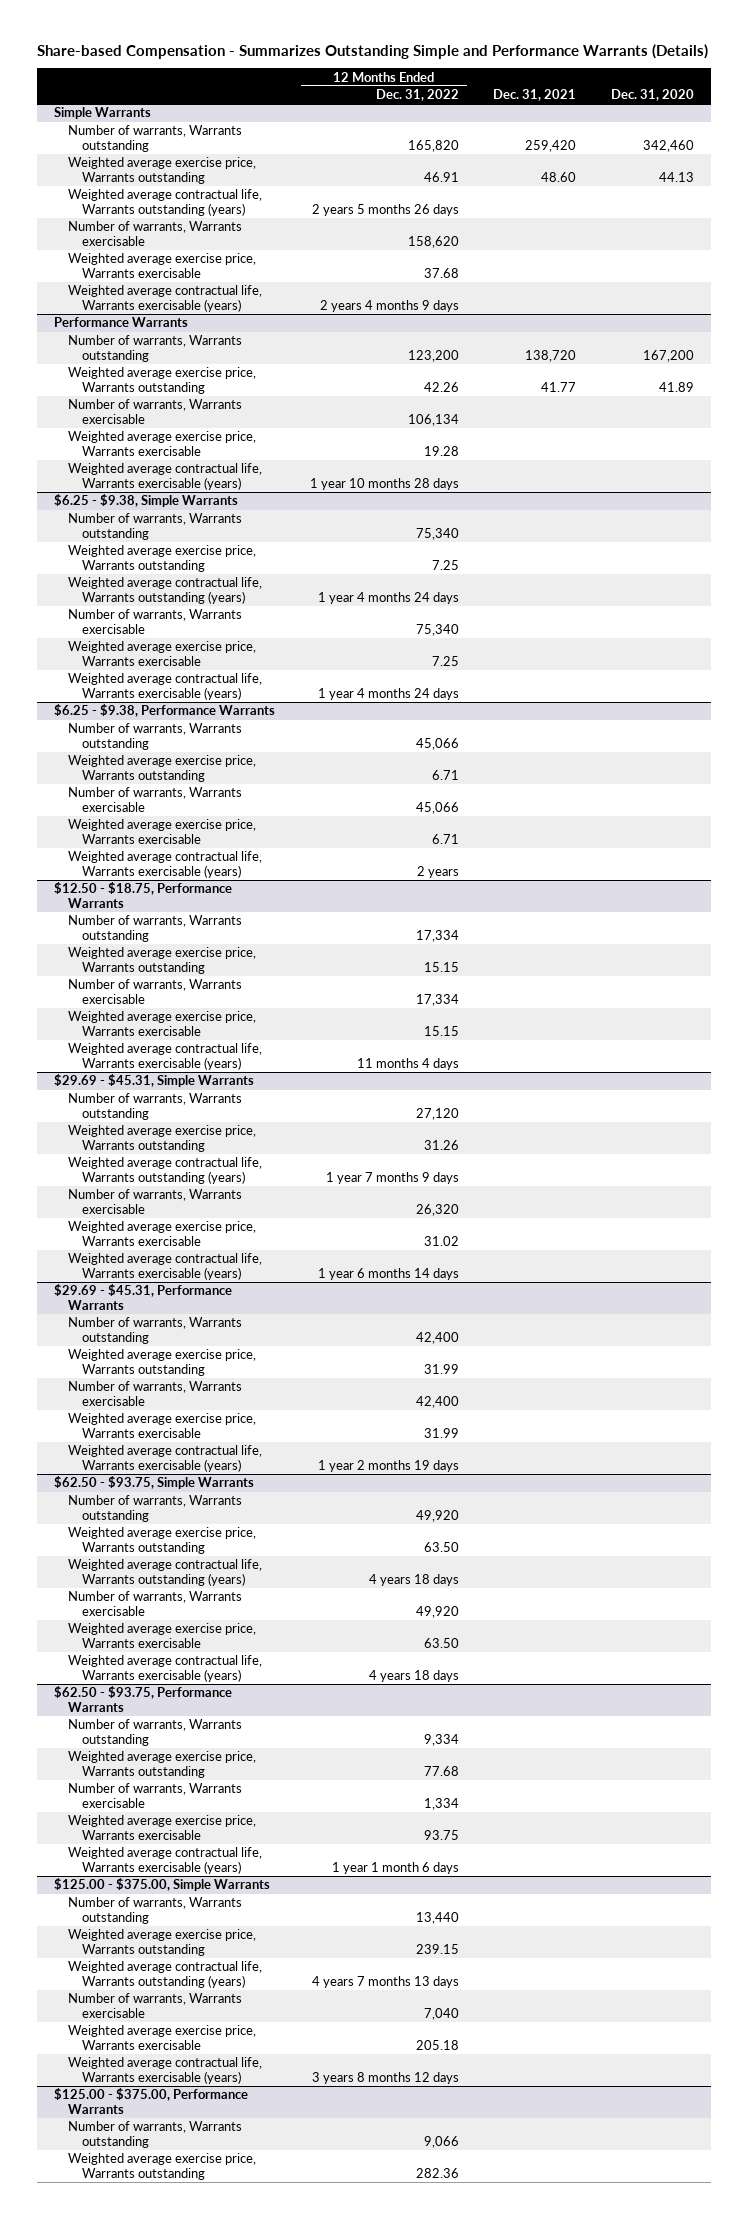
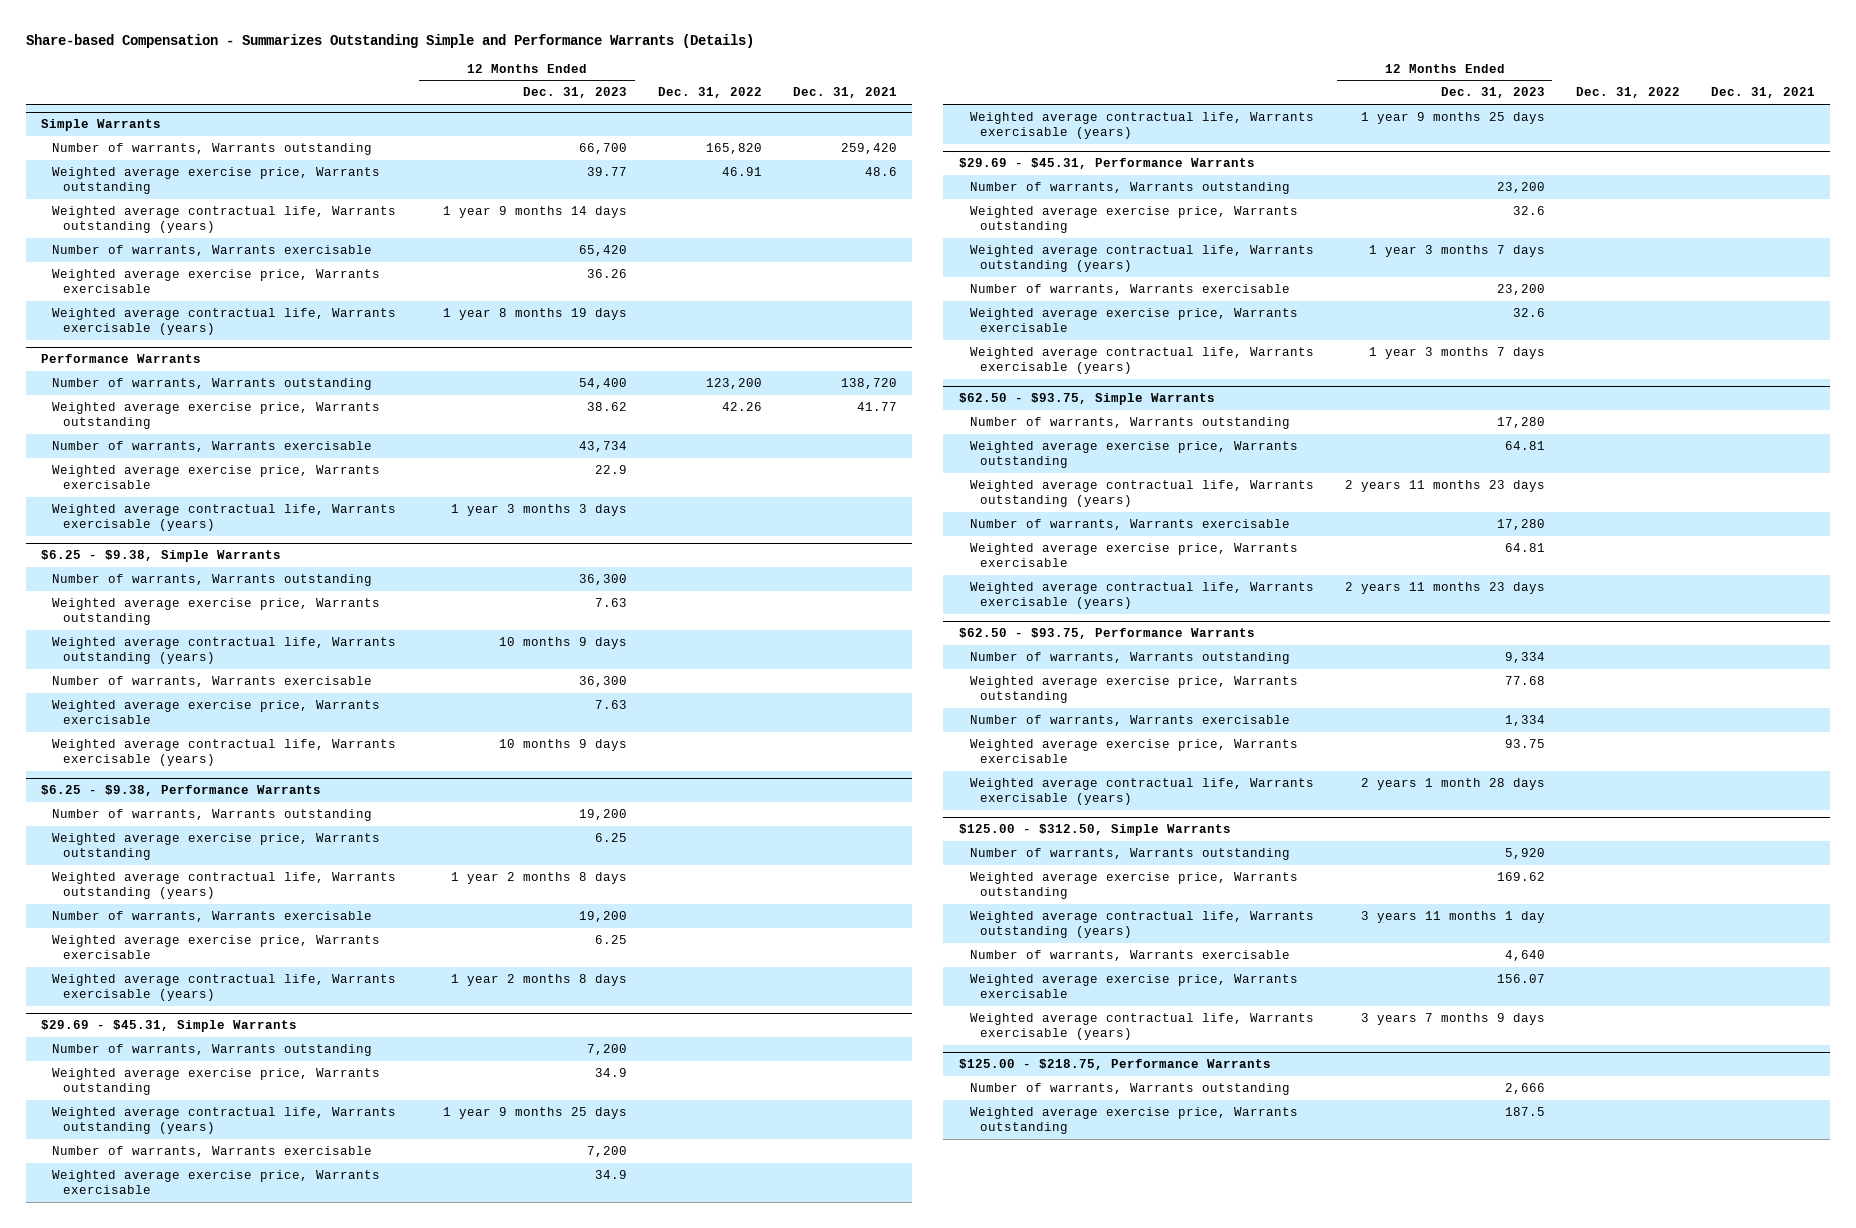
- | 12 Months Ended Dec. 31, 2022 | Dec. 31, 2021 | Dec. 31, 2020
+ | 12 Months Ended Dec. 31, 2023 | Dec. 31, 2022 | Dec. 31, 2021
@ Simple Warrants
- Weighted average exercise price, Warrants outstanding | 46.91 | 48.60 | 44.13
+ Weighted average exercise price, Warrants outstanding | 39.77 | 46.91 | 48.6
@ $6.25 - $9.38, Performance Warrants
+ Weighted average contractual life, Warrants outstanding (years) | 1 year 2 months 8 days | |
- $12.50 - $18.75, Performance Warrants
- Number of warrants, Warrants outstanding | 17,334 | |
- Weighted average exercise price, Warrants outstanding | 15.15 | |
- Number of warrants, Warrants exercisable | 17,334 | |
- Weighted average exercise price, Warrants exercisable | 15.15 | |
- Weighted average contractual life, Warrants exercisable (years) | 11 months 4 days | |
@ $29.69 - $45.31, Performance Warrants
+ Weighted average contractual life, Warrants outstanding (years) | 1 year 3 months 7 days | |
- $125.00 - $375.00, Simple Warrants
+ $125.00 - $312.50, Simple Warrants
- $125.00 - $375.00, Performance Warrants
+ $125.00 - $218.75, Performance Warrants

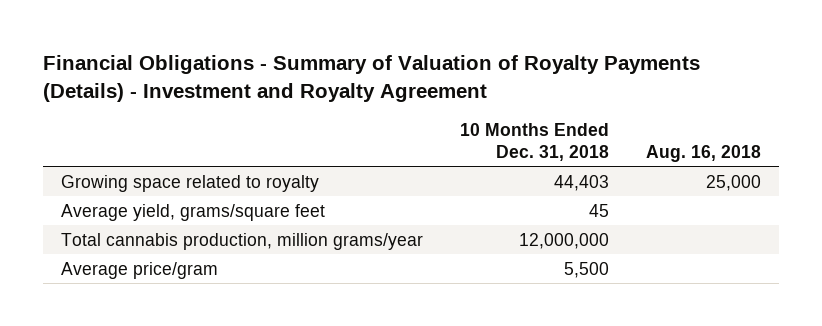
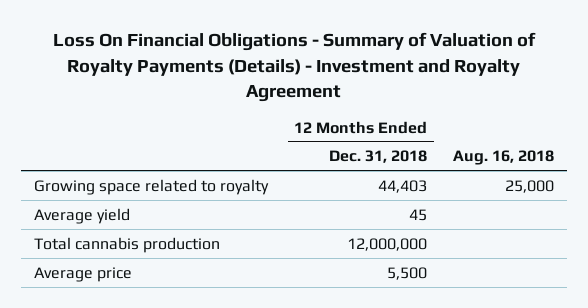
- Financial Obligations - Summary of Valuation of Royalty Payments (Details) - Investment and Royalty Agreement
+ Loss On Financial Obligations - Summary of Valuation of Royalty Payments (Details) - Investment and Royalty Agreement
- | 10 Months Ended Dec. 31, 2018 | Aug. 16, 2018
+ | 12 Months Ended Dec. 31, 2018 | Aug. 16, 2018
- Average yield, grams/square feet | 45 |
- Total cannabis production, million grams/year | 12,000,000 |
- Average price/gram | 5,500 |
+ Average yield | 45 |
+ Total cannabis production | 12,000,000 |
+ Average price | 5,500 |

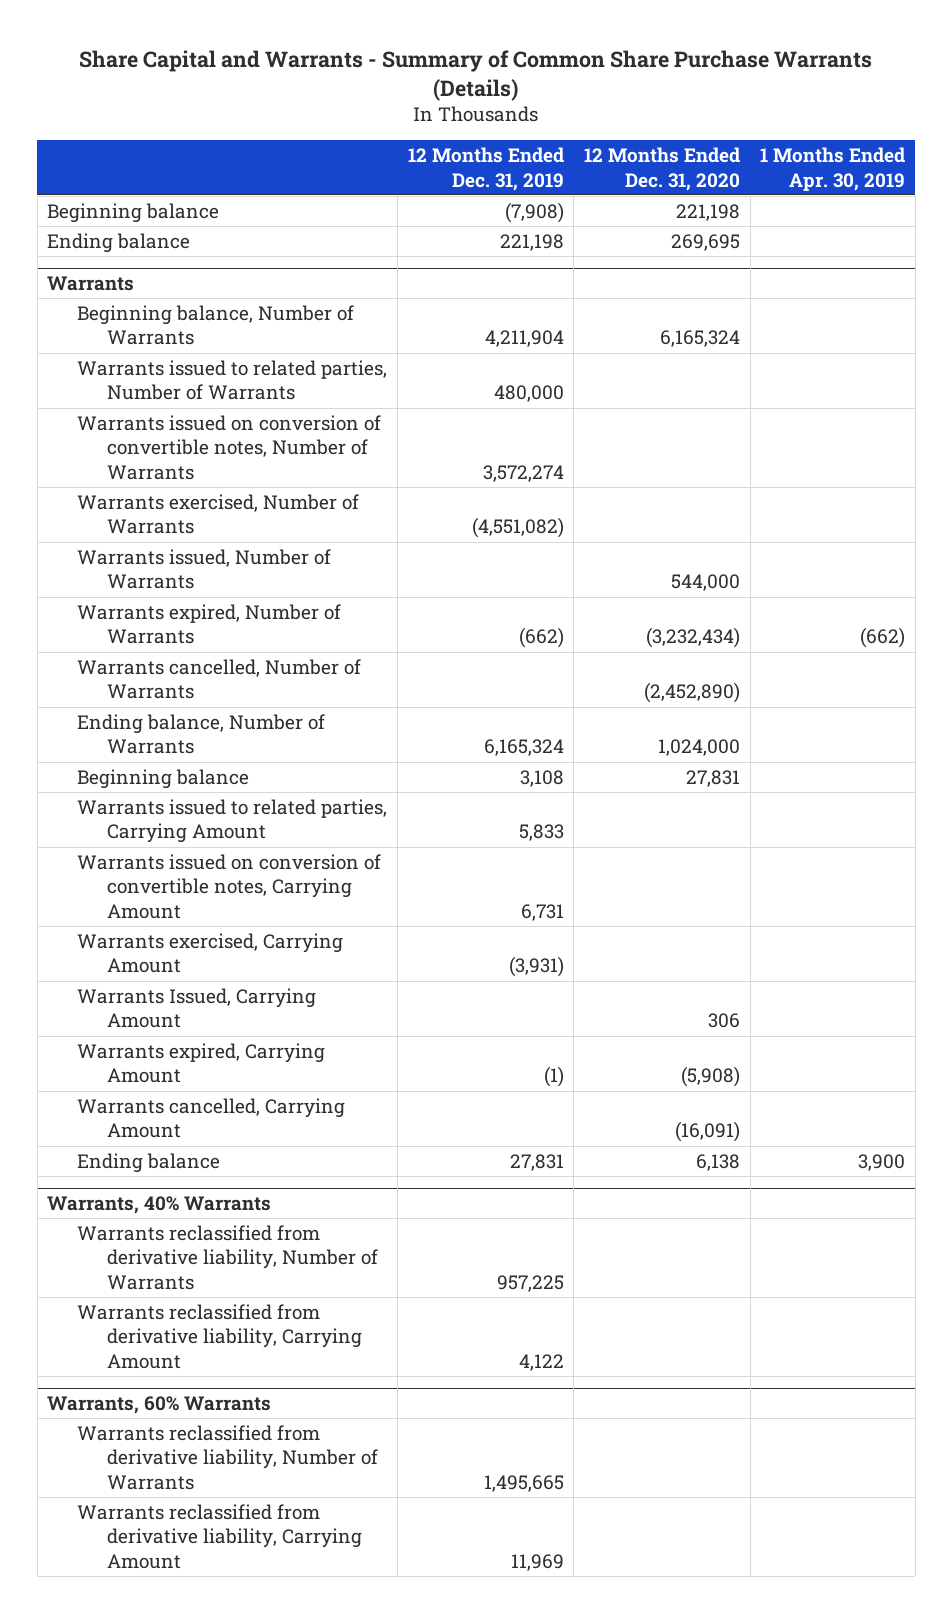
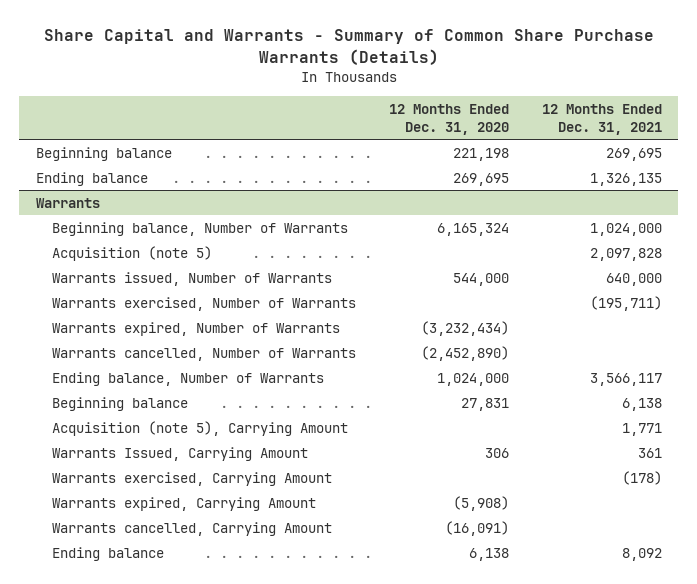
- | 12 Months Ended Dec. 31, 2019 | 12 Months Ended Dec. 31, 2020 | 1 Months Ended Apr. 30, 2019
+ | 12 Months Ended Dec. 31, 2020 | 12 Months Ended Dec. 31, 2021
@ Warrants
- Warrants issued to related parties, Number of Warrants | 480,000 | |
- Warrants issued on conversion of convertible notes, Number of Warrants | 3,572,274 | |
+ Acquisition (note 5) | | 2,097,828
moved down: Warrants exercised, Number of Warrants | | (195,711)
- Warrants issued to related parties, Carrying Amount | 5,833 | |
- Warrants issued on conversion of convertible notes, Carrying Amount | 6,731 | |
+ Acquisition (note 5), Carrying Amount | | 1,771
moved down: Warrants exercised, Carrying Amount | | (178)
- Warrants, 40% Warrants
- Warrants reclassified from derivative liability, Number of Warrants | 957,225 | |
- Warrants reclassified from derivative liability, Carrying Amount | 4,122 | |
- Warrants, 60% Warrants
- Warrants reclassified from derivative liability, Number of Warrants | 1,495,665 | |
- Warrants reclassified from derivative liability, Carrying Amount | 11,969 | |

